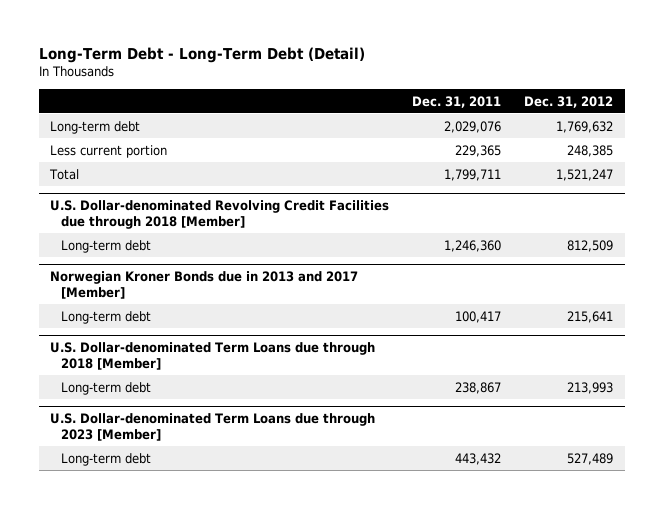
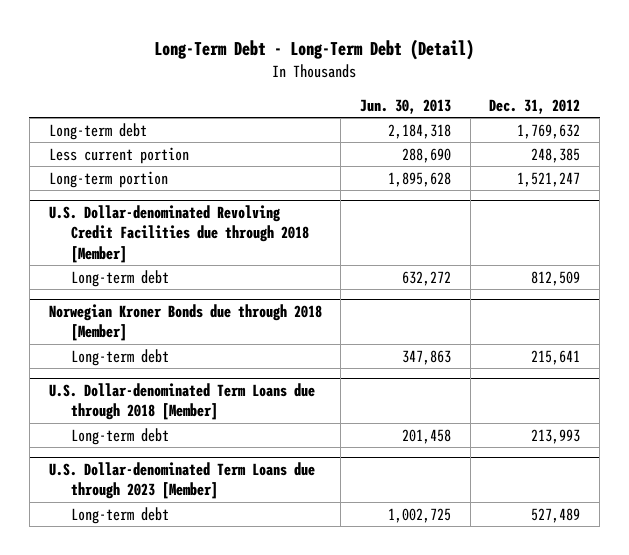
- | Dec. 31, 2011 | Dec. 31, 2012
+ | Jun. 30, 2013 | Dec. 31, 2012
- Total | 1,799,711 | 1,521,247
+ Long-term portion | 1,895,628 | 1,521,247
- Norwegian Kroner Bonds due in 2013 and 2017 [Member]
+ Norwegian Kroner Bonds due through 2018 [Member]

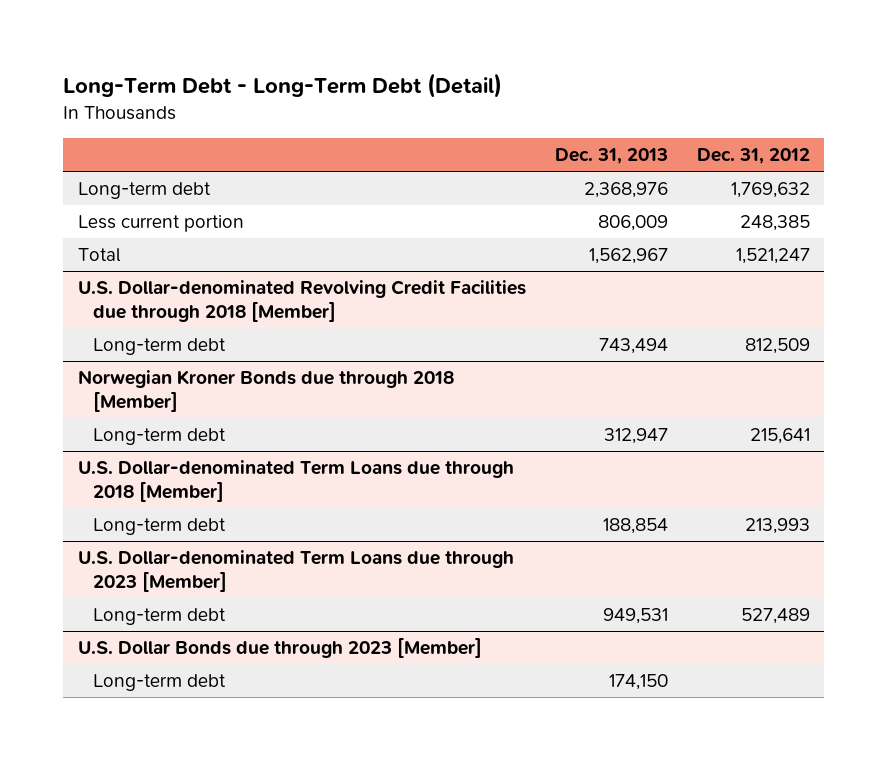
- | Jun. 30, 2013 | Dec. 31, 2012
+ | Dec. 31, 2013 | Dec. 31, 2012
- Long-term portion | 1,895,628 | 1,521,247
+ Total | 1,562,967 | 1,521,247
+ U.S. Dollar Bonds due through 2023 [Member]
+ Long-term debt | 174,150 |

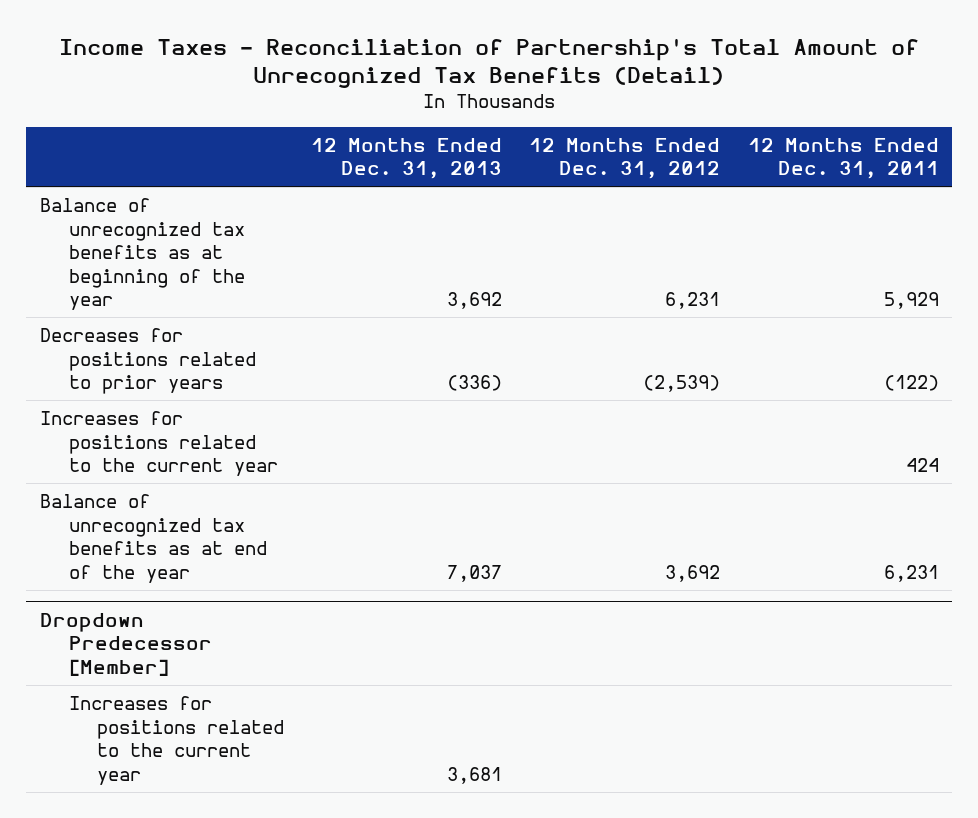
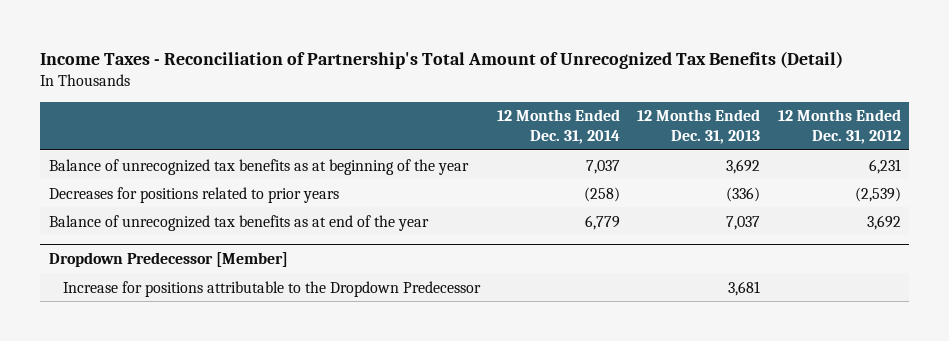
- | 12 Months Ended Dec. 31, 2013 | 12 Months Ended Dec. 31, 2012 | 12 Months Ended Dec. 31, 2011
+ | 12 Months Ended Dec. 31, 2014 | 12 Months Ended Dec. 31, 2013 | 12 Months Ended Dec. 31, 2012
- Increases for positions related to the current year | | | 424
@ Dropdown Predecessor [Member]
- Increases for positions related to the current year | 3,681 | |
+ Increase for positions attributable to the Dropdown Predecessor | | 3,681 |

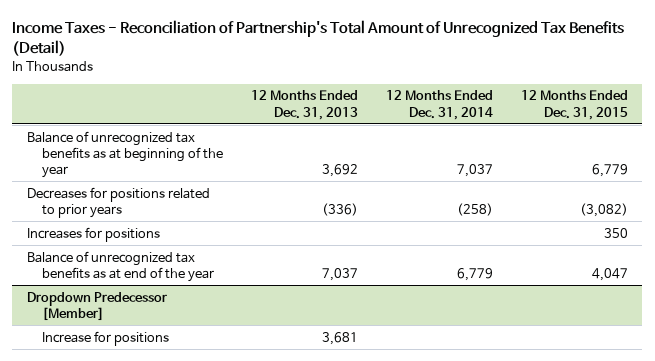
- | 12 Months Ended Dec. 31, 2014 | 12 Months Ended Dec. 31, 2013 | 12 Months Ended Dec. 31, 2012
+ | 12 Months Ended Dec. 31, 2013 | 12 Months Ended Dec. 31, 2014 | 12 Months Ended Dec. 31, 2015
+ Increases for positions | | | 350
@ Dropdown Predecessor [Member]
- Increase for positions attributable to the Dropdown Predecessor | | 3,681 |
+ Increase for positions | 3,681 | |

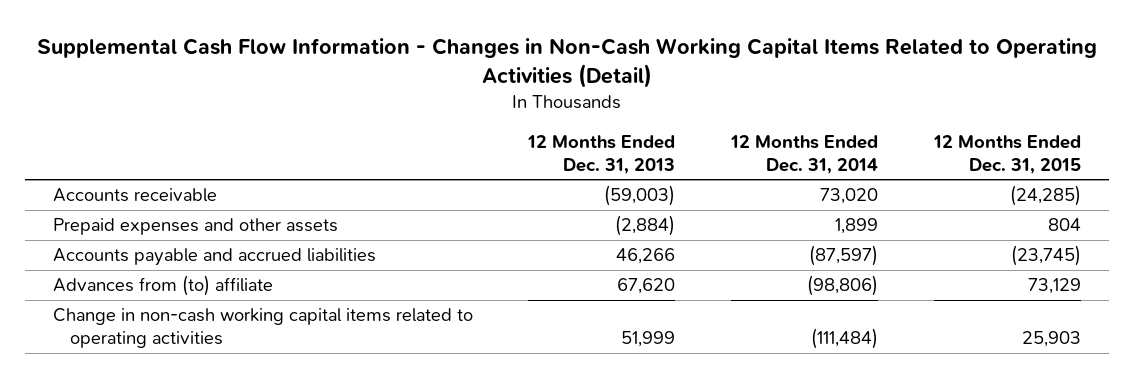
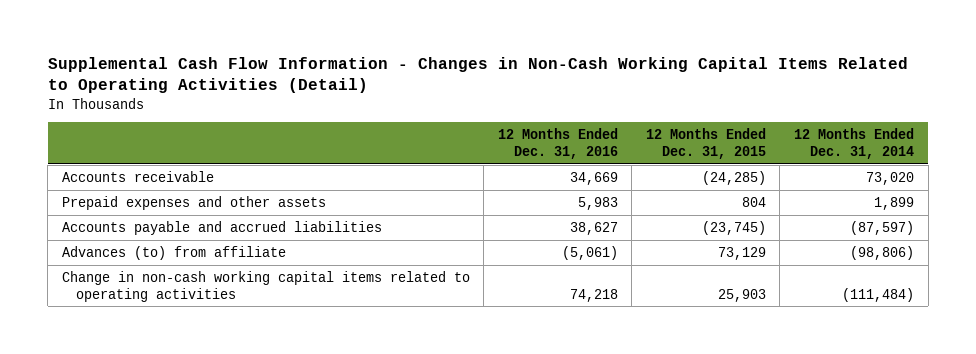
- | 12 Months Ended Dec. 31, 2013 | 12 Months Ended Dec. 31, 2014 | 12 Months Ended Dec. 31, 2015
+ | 12 Months Ended Dec. 31, 2016 | 12 Months Ended Dec. 31, 2015 | 12 Months Ended Dec. 31, 2014
- Advances from (to) affiliate | 67,620 | (98,806) | 73,129
+ Advances (to) from affiliate | (5,061) | 73,129 | (98,806)

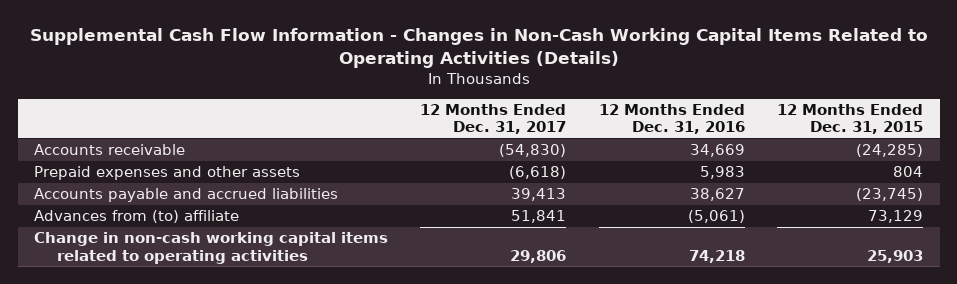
- Supplemental Cash Flow Information - Changes in Non-Cash Working Capital Items Related to Operating Activities (Detail)
+ Supplemental Cash Flow Information - Changes in Non-Cash Working Capital Items Related to Operating Activities (Details)
- | 12 Months Ended Dec. 31, 2016 | 12 Months Ended Dec. 31, 2015 | 12 Months Ended Dec. 31, 2014
+ | 12 Months Ended Dec. 31, 2017 | 12 Months Ended Dec. 31, 2016 | 12 Months Ended Dec. 31, 2015
- Advances (to) from affiliate | (5,061) | 73,129 | (98,806)
+ Advances from (to) affiliate | 51,841 | (5,061) | 73,129

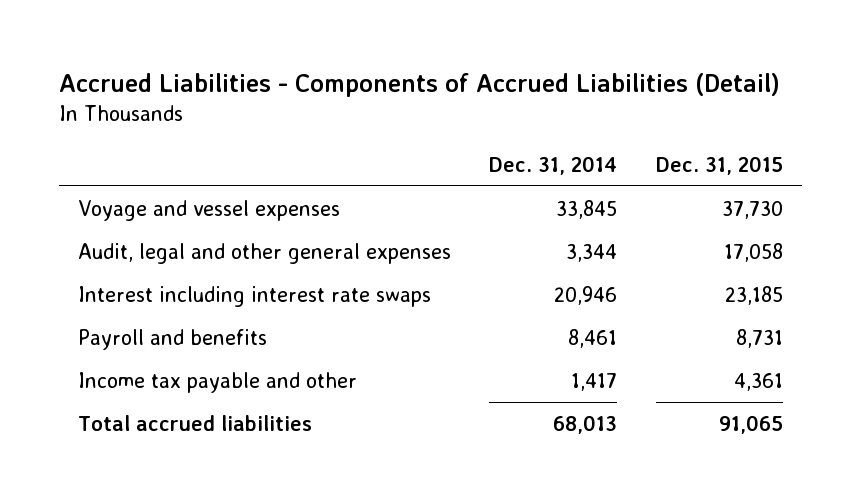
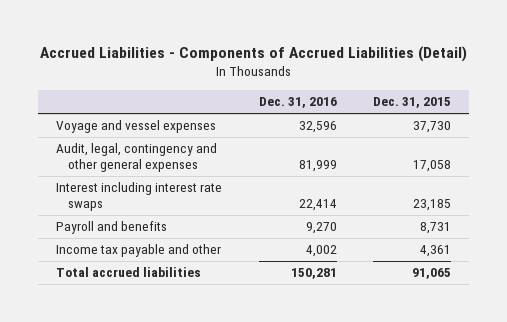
- | Dec. 31, 2014 | Dec. 31, 2015
+ | Dec. 31, 2016 | Dec. 31, 2015
- Audit, legal and other general expenses | 3,344 | 17,058
+ Audit, legal, contingency and other general expenses | 81,999 | 17,058

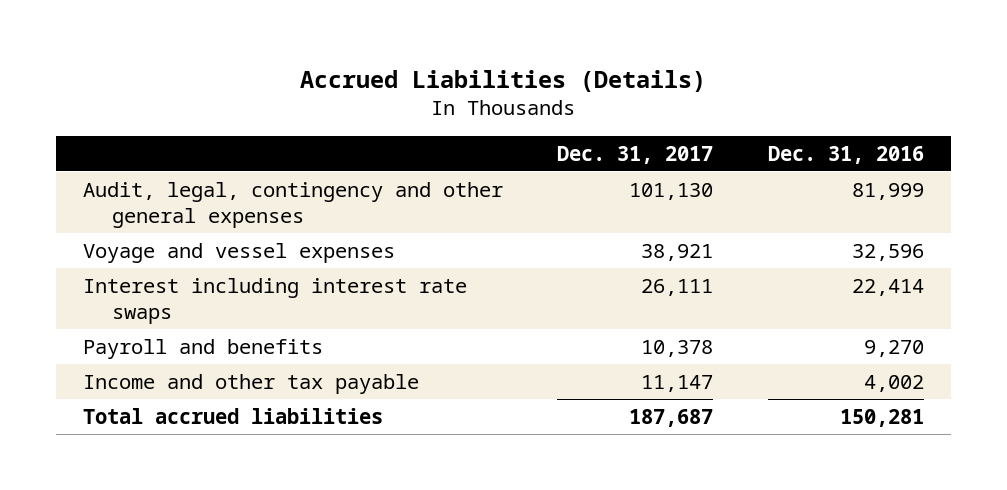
- Accrued Liabilities - Components of Accrued Liabilities (Detail)
+ Accrued Liabilities (Details)
- | Dec. 31, 2016 | Dec. 31, 2015
+ | Dec. 31, 2017 | Dec. 31, 2016
moved down: Voyage and vessel expenses | 38,921 | 32,596
- Income tax payable and other | 4,002 | 4,361
+ Income and other tax payable | 11,147 | 4,002

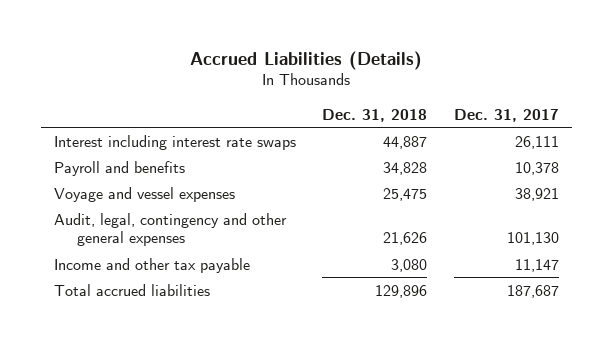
- | Dec. 31, 2017 | Dec. 31, 2016
+ | Dec. 31, 2018 | Dec. 31, 2017
moved down: Voyage and vessel expenses | 25,475 | 38,921
moved down: Audit, legal, contingency and other general expenses | 21,626 | 101,130

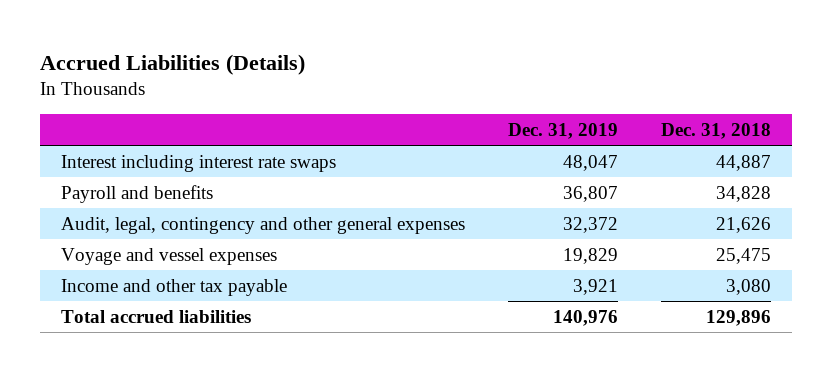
- | Dec. 31, 2018 | Dec. 31, 2017
+ | Dec. 31, 2019 | Dec. 31, 2018
moved down: Voyage and vessel expenses | 19,829 | 25,475

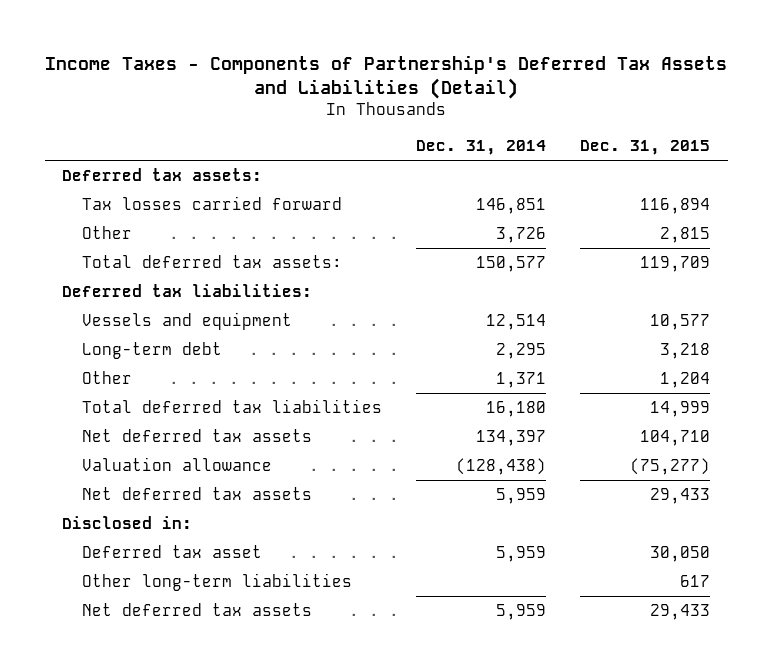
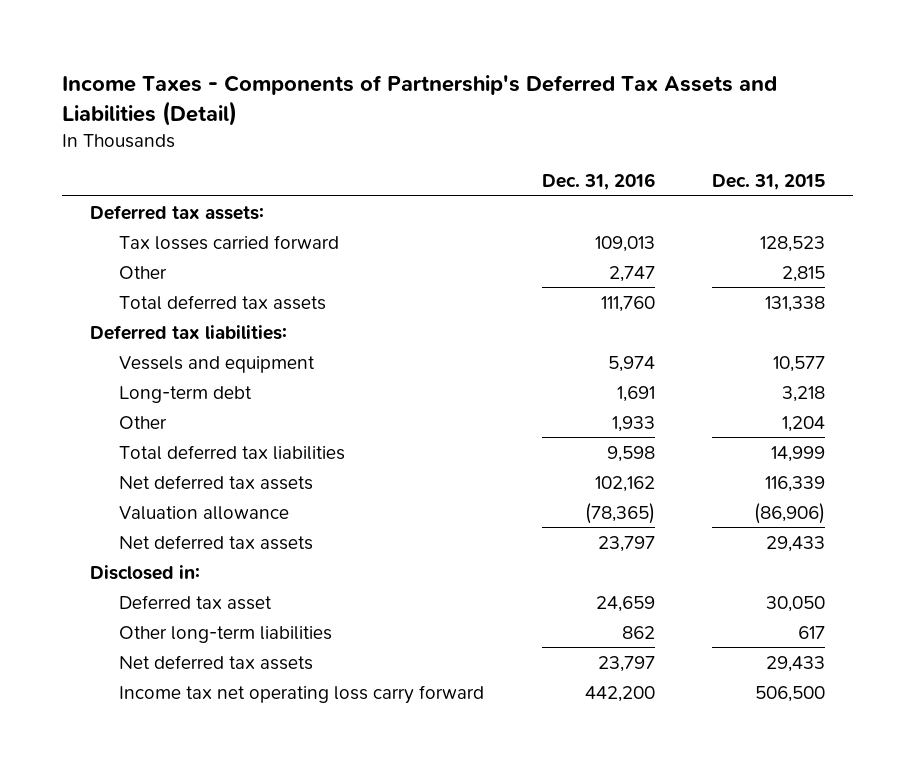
- | Dec. 31, 2014 | Dec. 31, 2015
+ | Dec. 31, 2016 | Dec. 31, 2015
- Tax losses carried forward | 146,851 | 116,894
+ Tax losses carried forward | 109,013 | 128,523
- Total deferred tax assets: | 150,577 | 119,709
+ Total deferred tax assets | 111,760 | 131,338
- Net deferred tax assets | 134,397 | 104,710
- Valuation allowance | (128,438) | (75,277)
+ Net deferred tax assets | 102,162 | 116,339
+ Valuation allowance | (78,365) | (86,906)
+ Income tax net operating loss carry forward | 442,200 | 506,500

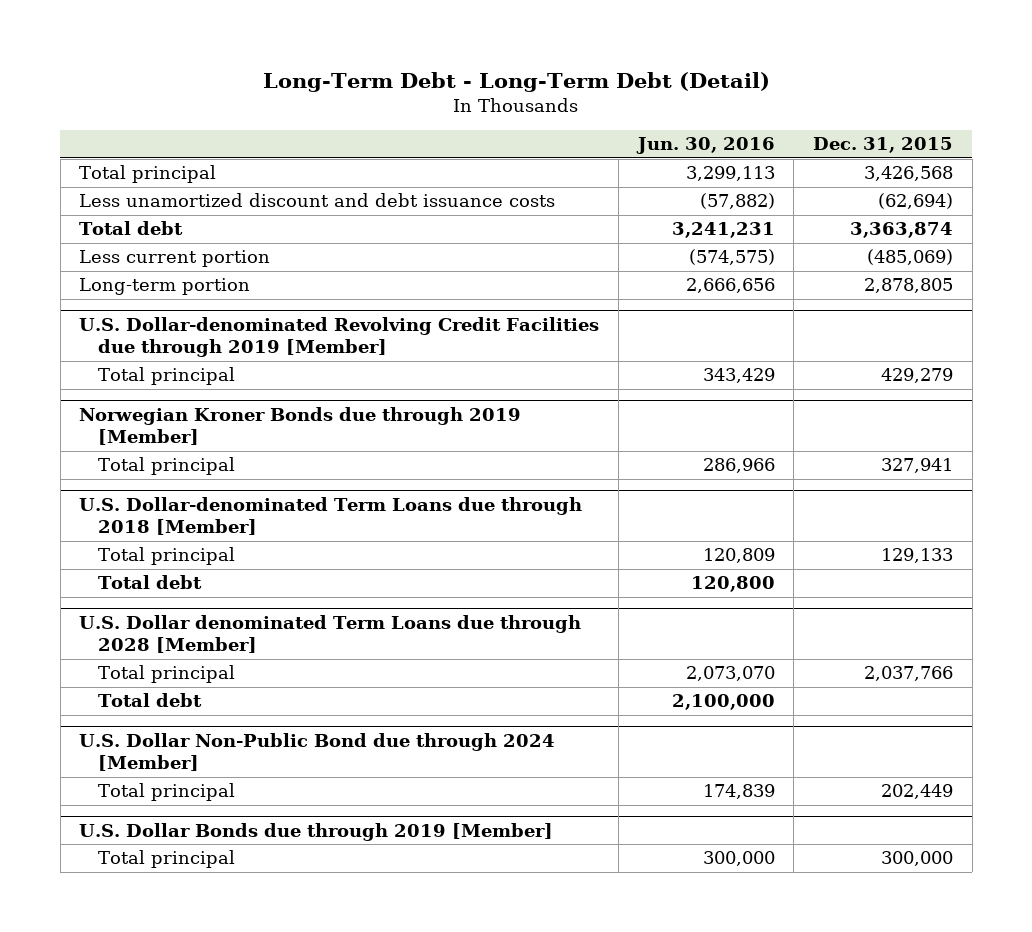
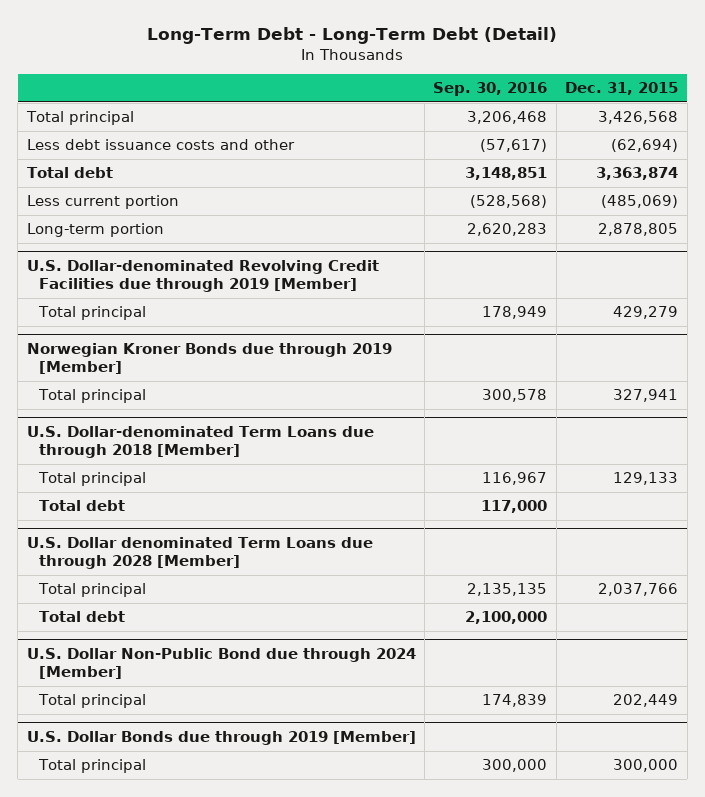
- | Jun. 30, 2016 | Dec. 31, 2015
+ | Sep. 30, 2016 | Dec. 31, 2015
- Less unamortized discount and debt issuance costs | (57,882) | (62,694)
+ Less debt issuance costs and other | (57,617) | (62,694)

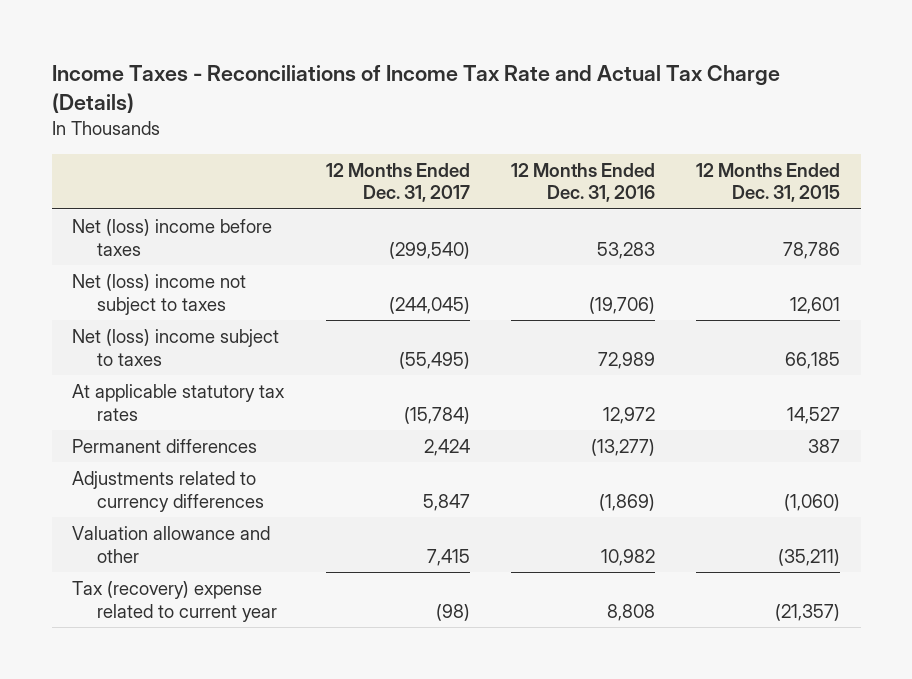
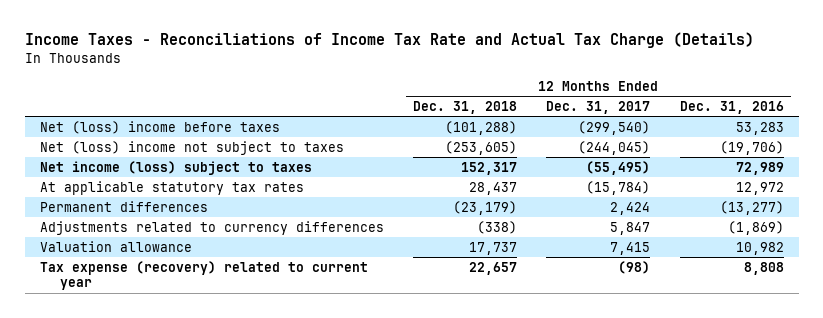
- | 12 Months Ended Dec. 31, 2017 | 12 Months Ended Dec. 31, 2016 | 12 Months Ended Dec. 31, 2015
+ | 12 Months Ended Dec. 31, 2018 | 12 Months Ended Dec. 31, 2017 | 12 Months Ended Dec. 31, 2016
- Net (loss) income subject to taxes | (55,495) | 72,989 | 66,185
+ Net income (loss) subject to taxes | 152,317 | (55,495) | 72,989
- Valuation allowance and other | 7,415 | 10,982 | (35,211)
- Tax (recovery) expense related to current year | (98) | 8,808 | (21,357)
+ Valuation allowance | 17,737 | 7,415 | 10,982
+ Tax expense (recovery) related to current year | 22,657 | (98) | 8,808

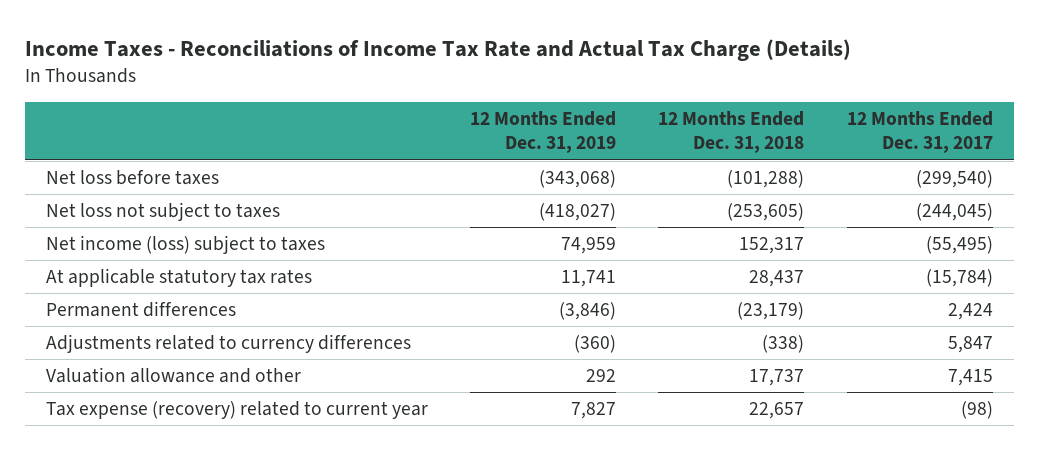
- | 12 Months Ended Dec. 31, 2018 | 12 Months Ended Dec. 31, 2017 | 12 Months Ended Dec. 31, 2016
+ | 12 Months Ended Dec. 31, 2019 | 12 Months Ended Dec. 31, 2018 | 12 Months Ended Dec. 31, 2017
- Net (loss) income before taxes | (101,288) | (299,540) | 53,283
- Net (loss) income not subject to taxes | (253,605) | (244,045) | (19,706)
+ Net loss before taxes | (343,068) | (101,288) | (299,540)
+ Net loss not subject to taxes | (418,027) | (253,605) | (244,045)
- Valuation allowance | 17,737 | 7,415 | 10,982
+ Valuation allowance and other | 292 | 17,737 | 7,415

